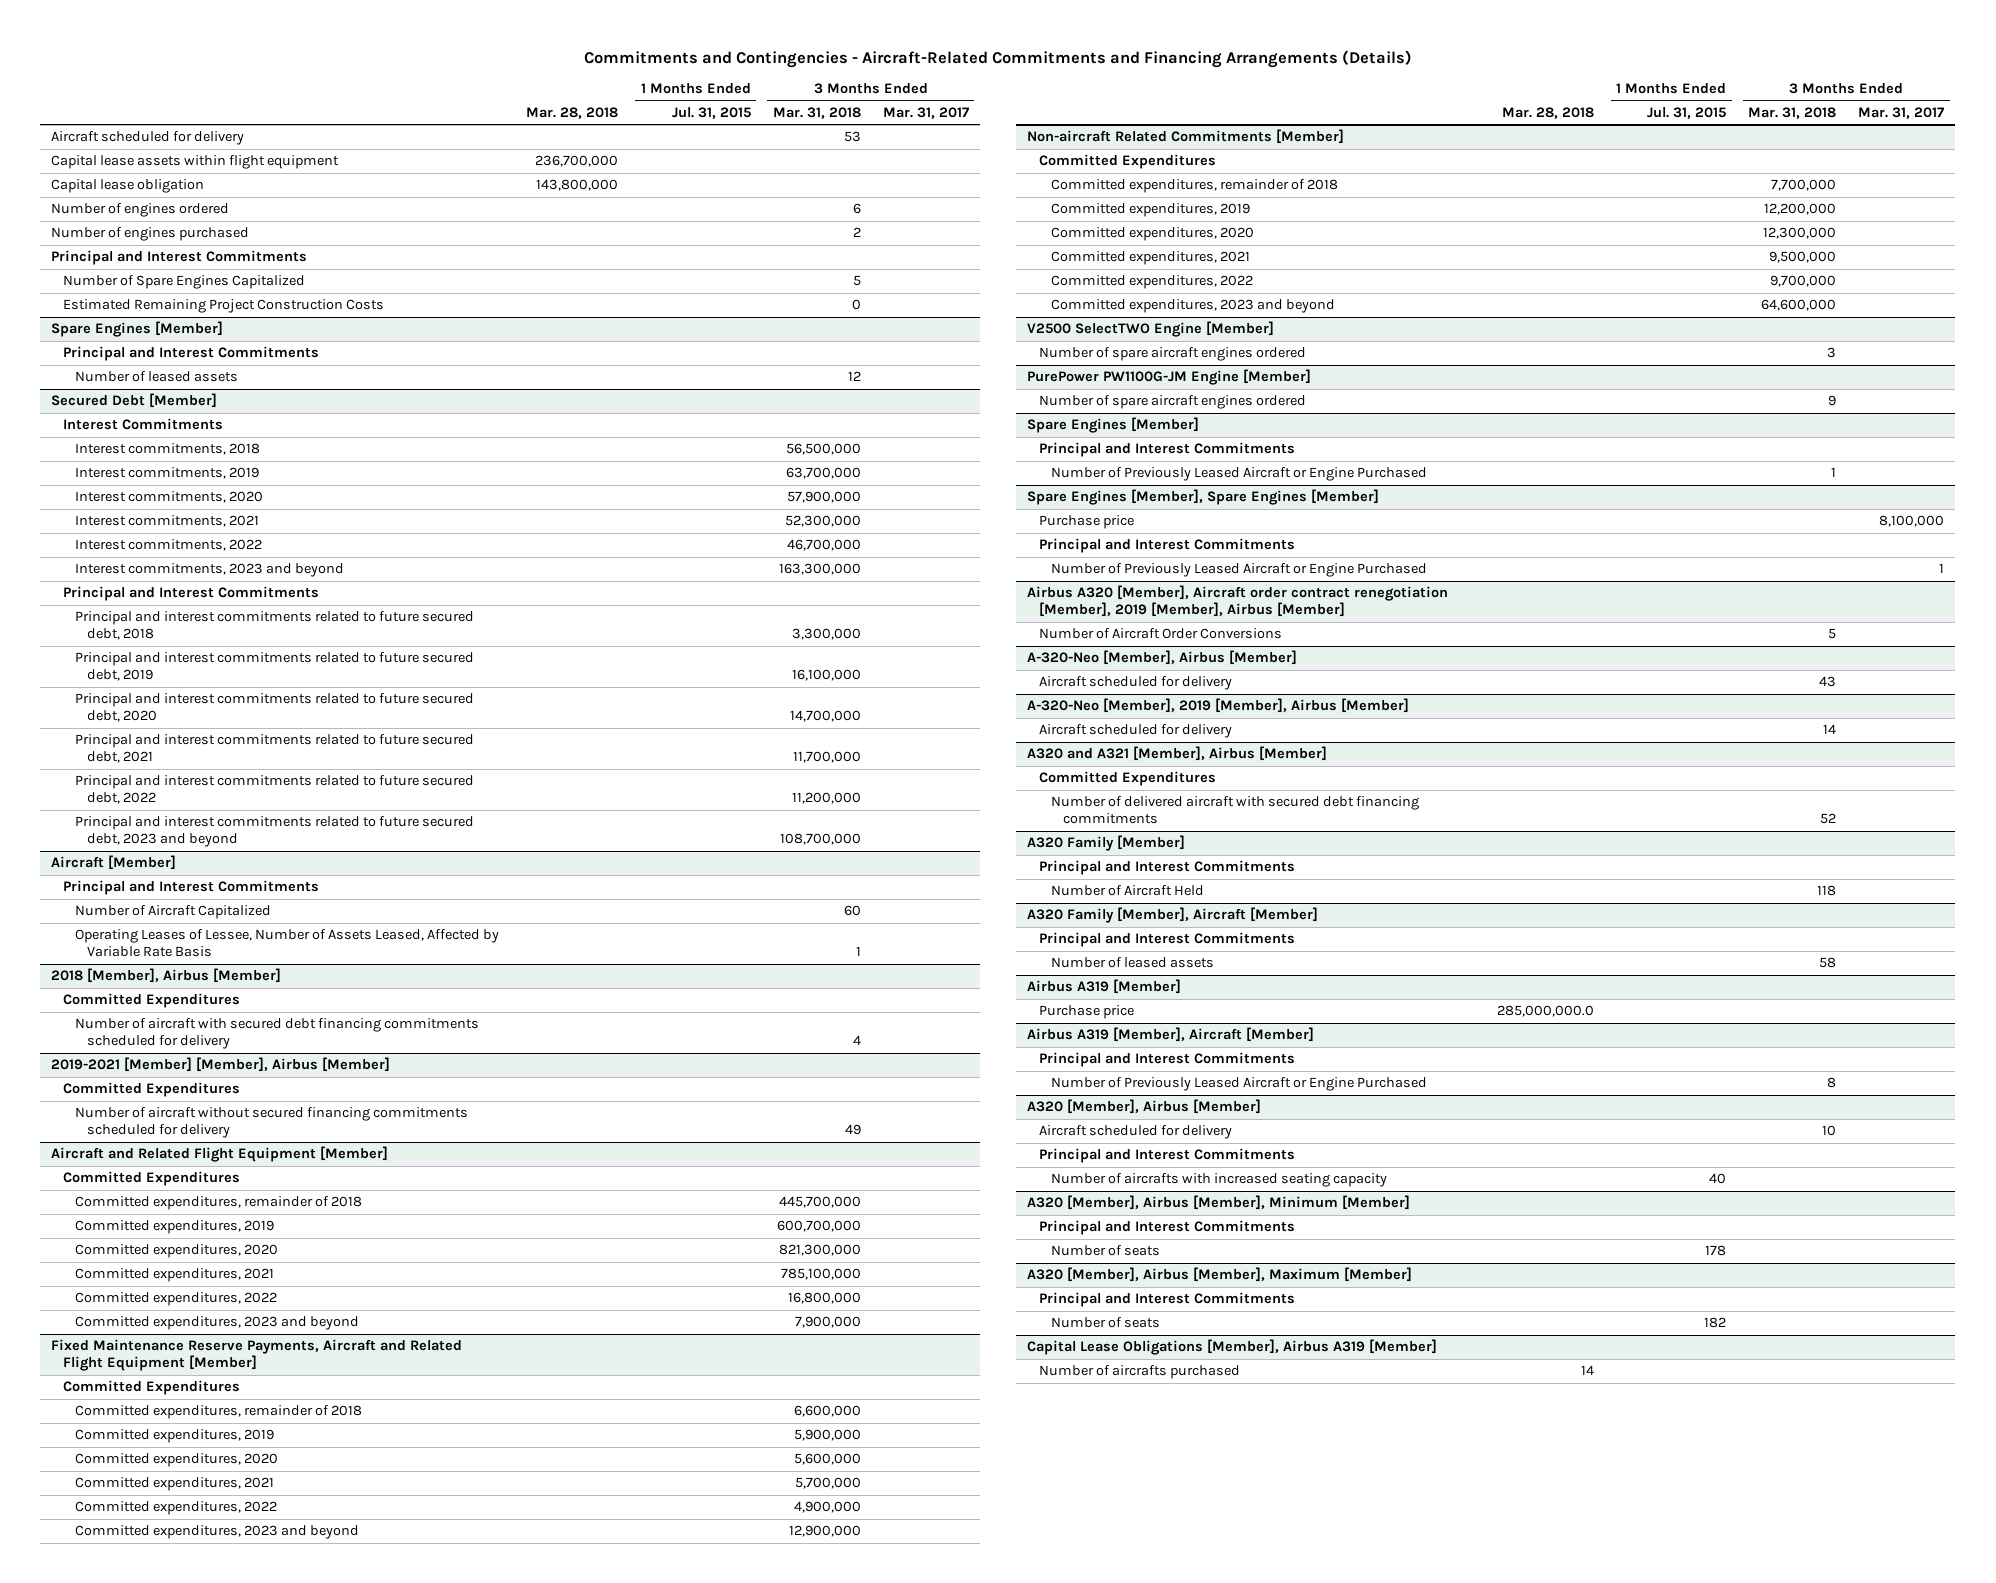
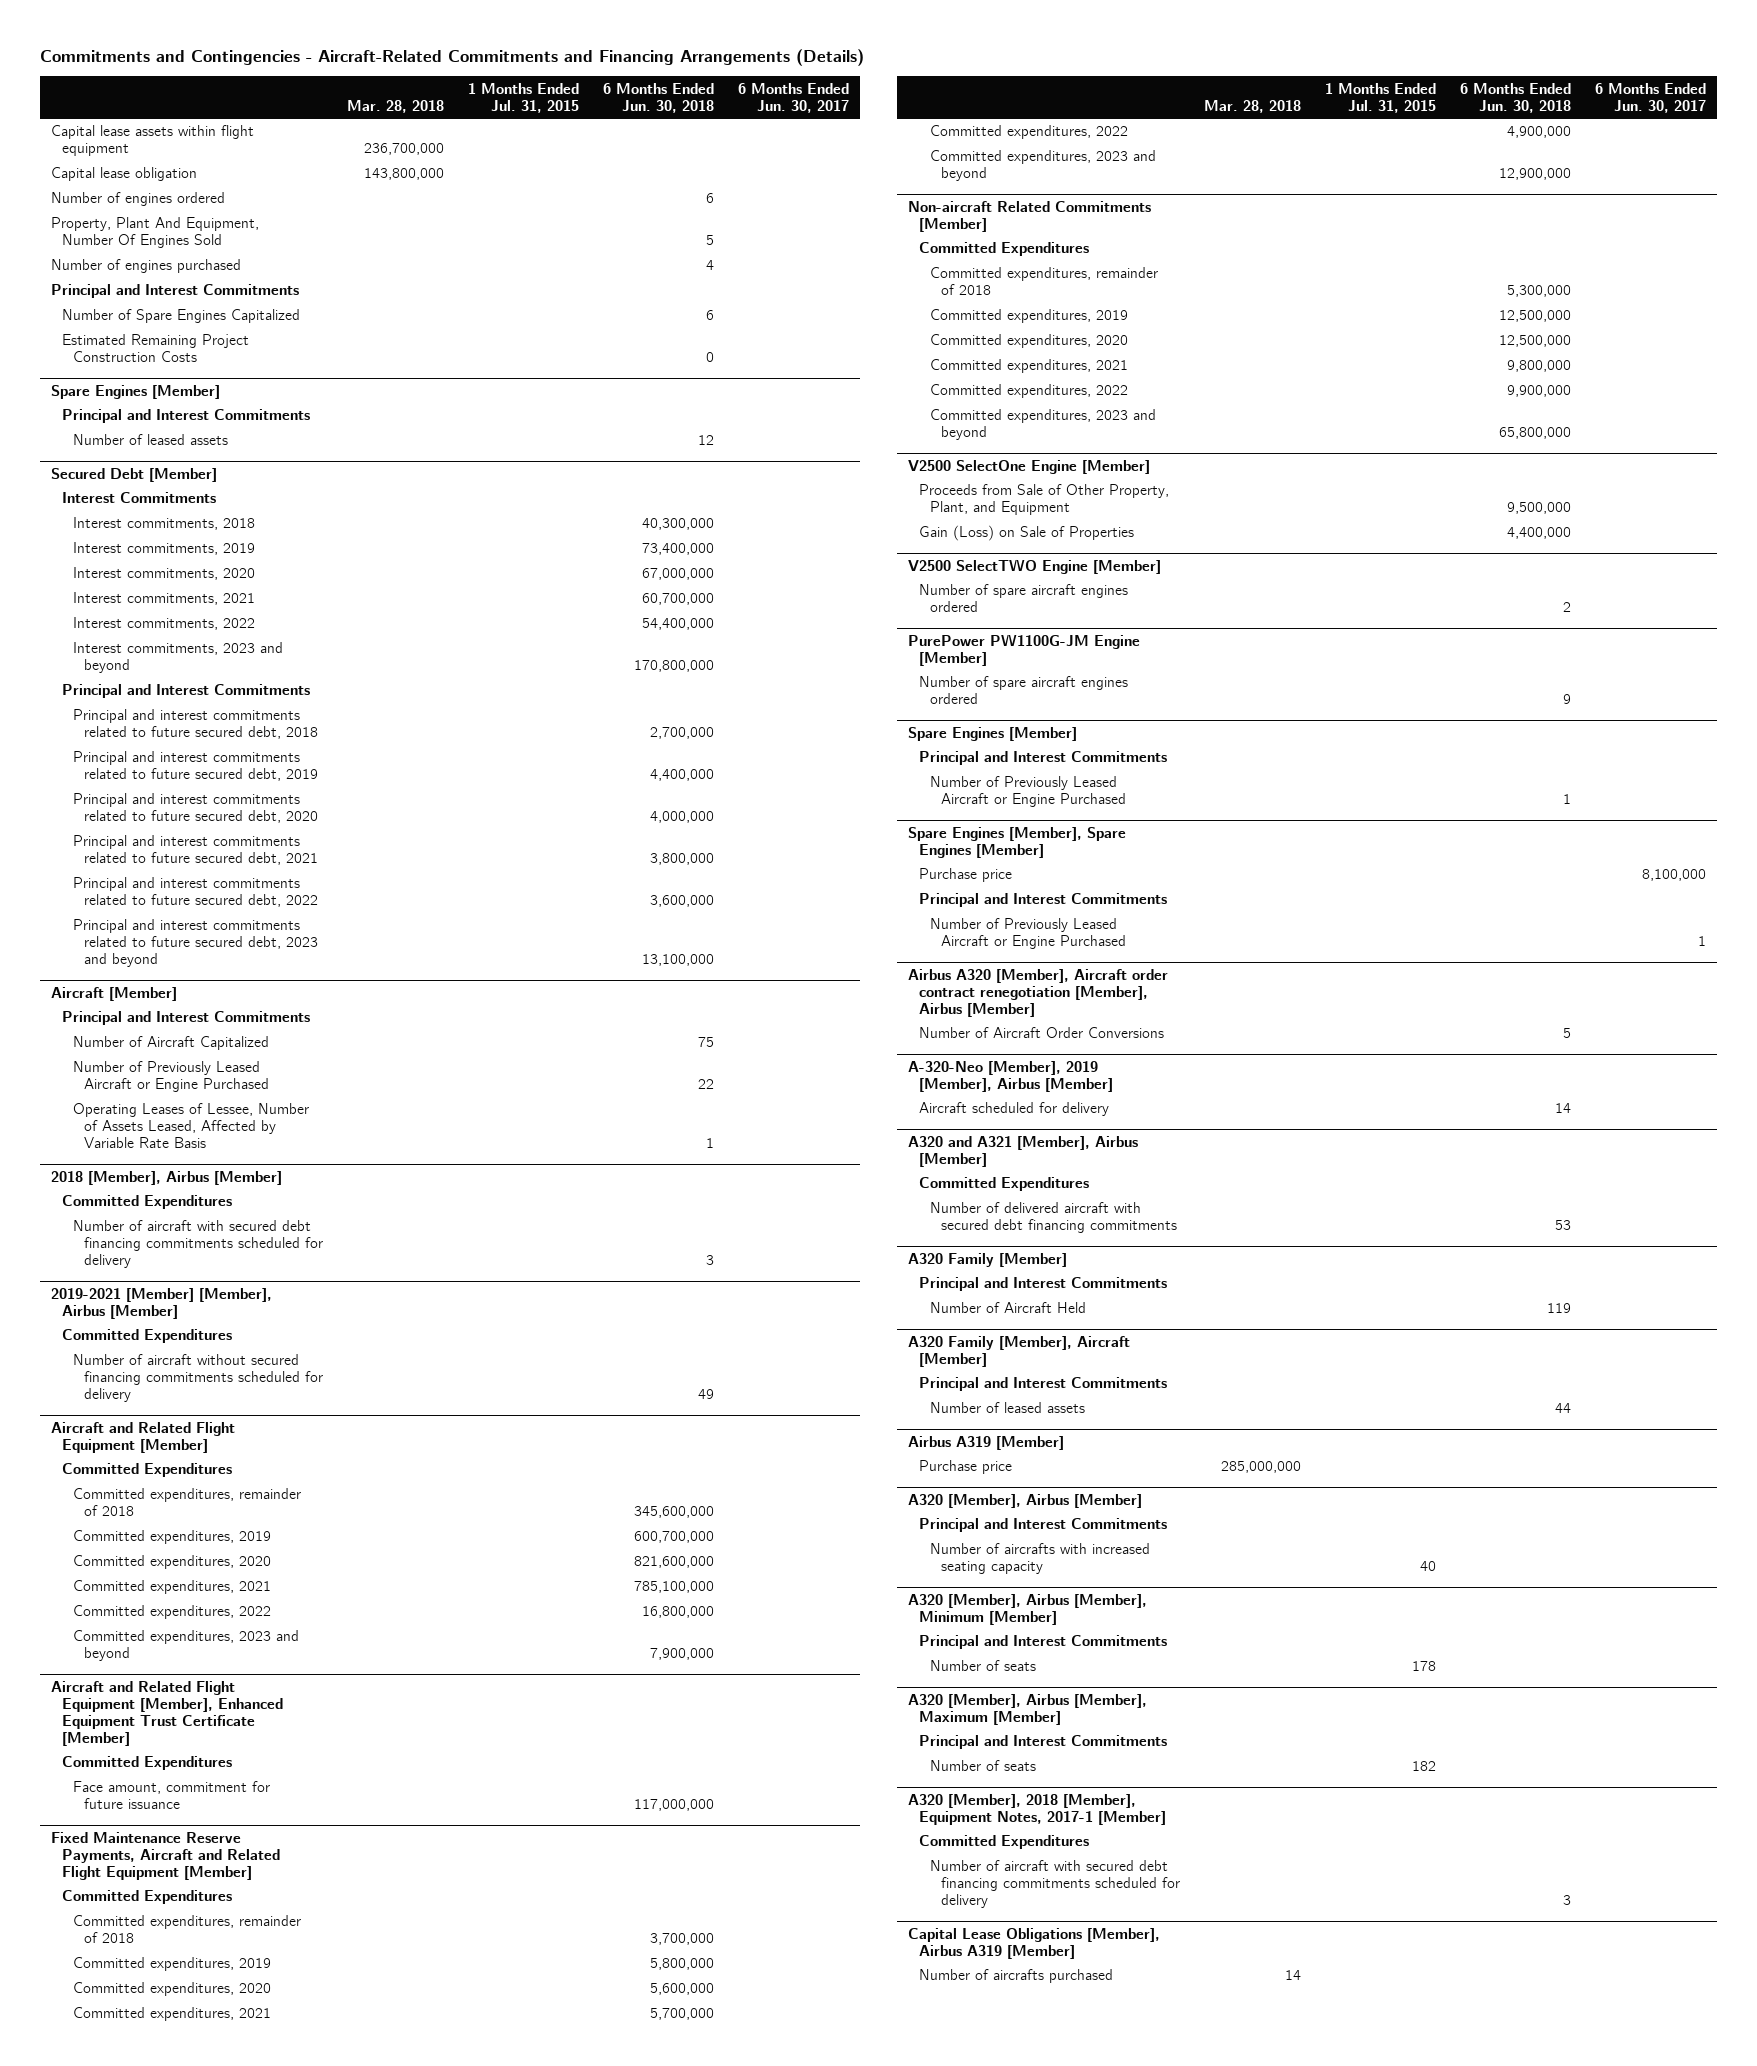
- | Mar. 28, 2018 | 1 Months Ended Jul. 31, 2015 | 3 Months Ended Mar. 31, 2018 | 3 Months Ended Mar. 31, 2017
+ | Mar. 28, 2018 | 1 Months Ended Jul. 31, 2015 | 6 Months Ended Jun. 30, 2018 | 6 Months Ended Jun. 30, 2017
- Aircraft scheduled for delivery | | | 53 |
+ Property, Plant And Equipment, Number Of Engines Sold | | | 5 |
@ Aircraft [Member]
+ Number of Previously Leased Aircraft or Engine Purchased | | | 22 |
+ Aircraft and Related Flight Equipment [Member], Enhanced Equipment Trust Certificate [Member]
+ Committed Expenditures
+ Face amount, commitment for future issuance | | | 117,000,000 |
+ V2500 SelectOne Engine [Member]
+ Proceeds from Sale of Other Property, Plant, and Equipment | | | 9,500,000 |
+ Gain (Loss) on Sale of Properties | | | 4,400,000 |
- Airbus A320 [Member], Aircraft order contract renegotiation [Member], 2019 [Member], Airbus [Member]
+ Airbus A320 [Member], Aircraft order contract renegotiation [Member], Airbus [Member]
- A-320-Neo [Member], Airbus [Member]
- Aircraft scheduled for delivery | | | 43 |
@ Airbus A319 [Member]
- Purchase price | 285,000,000.0 | | |
- Airbus A319 [Member], Aircraft [Member]
- Principal and Interest Commitments
- Number of Previously Leased Aircraft or Engine Purchased | | | 8 |
@ Airbus A319 [Member]
+ Purchase price | 285,000,000 | | |
@ A320 [Member], Airbus [Member]
- Aircraft scheduled for delivery | | | 10 |
+ A320 [Member], 2018 [Member], Equipment Notes, 2017-1 [Member]
+ Committed Expenditures
+ Number of aircraft with secured debt financing commitments scheduled for delivery | | | 3 |

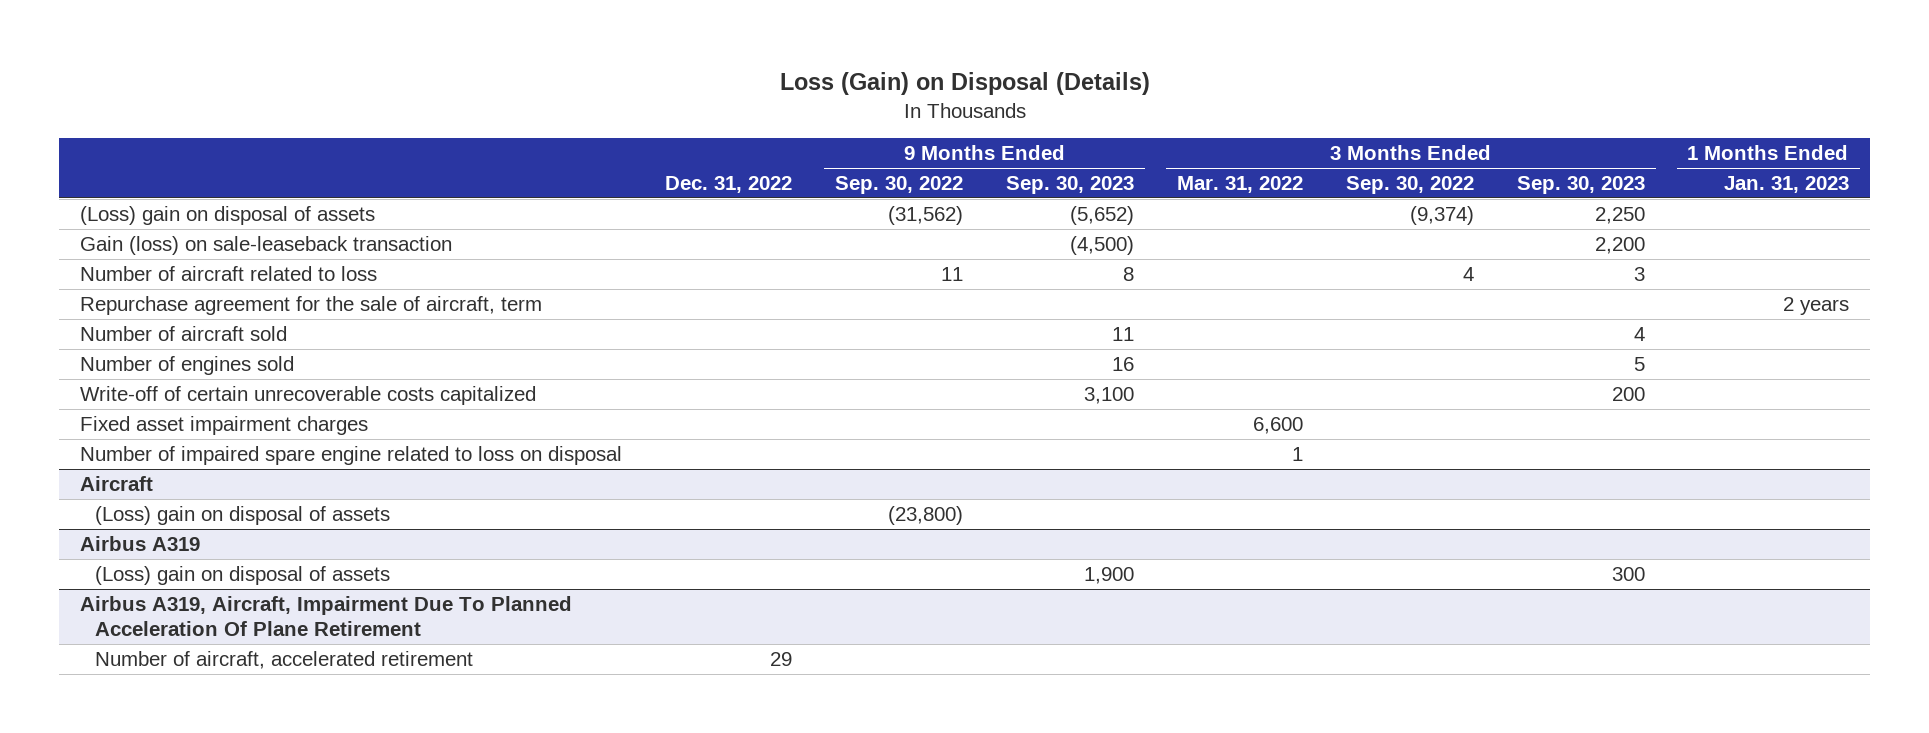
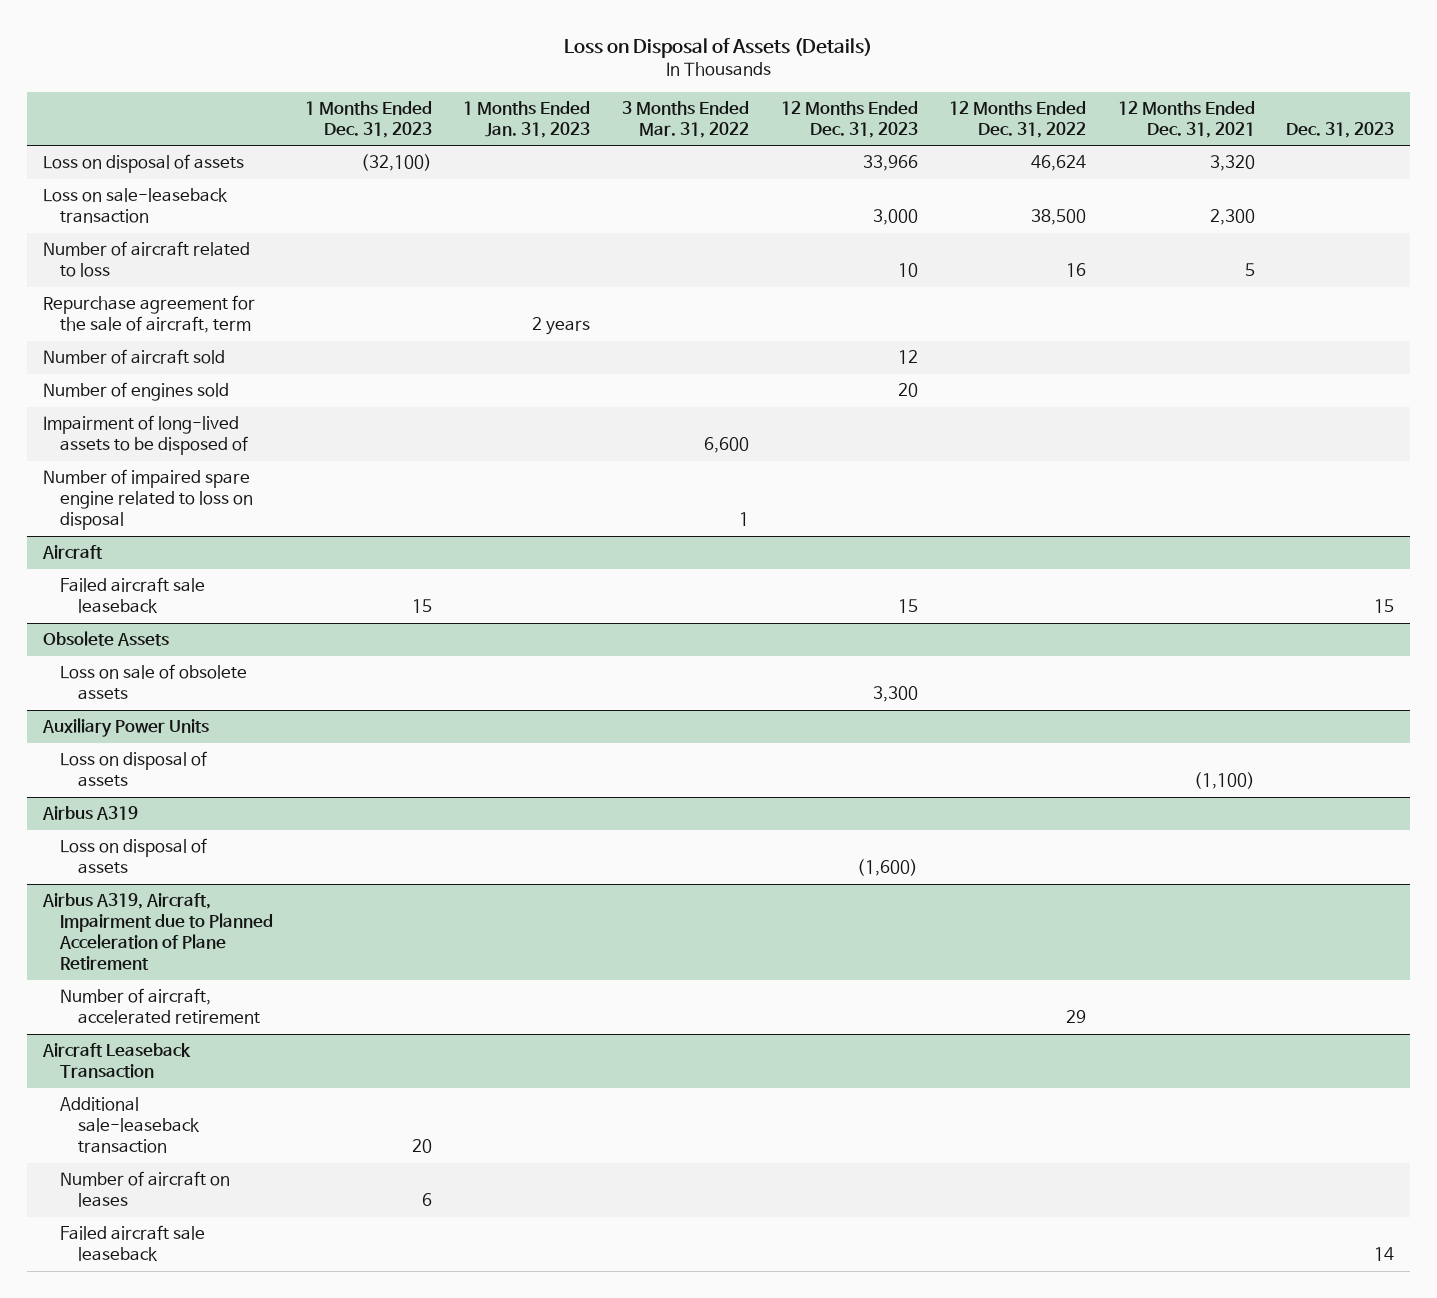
- Loss (Gain) on Disposal (Details)
+ Loss on Disposal of Assets (Details)
- | Dec. 31, 2022 | 9 Months Ended Sep. 30, 2022 | 9 Months Ended Sep. 30, 2023 | 3 Months Ended Mar. 31, 2022 | 3 Months Ended Sep. 30, 2022 | 3 Months Ended Sep. 30, 2023 | 1 Months Ended Jan. 31, 2023
+ | 1 Months Ended Dec. 31, 2023 | 1 Months Ended Jan. 31, 2023 | 3 Months Ended Mar. 31, 2022 | 12 Months Ended Dec. 31, 2023 | 12 Months Ended Dec. 31, 2022 | 12 Months Ended Dec. 31, 2021 | Dec. 31, 2023
- (Loss) gain on disposal of assets | | (31,562) | (5,652) | | (9,374) | 2,250 |
- Gain (loss) on sale-leaseback transaction | | | (4,500) | | | 2,200 |
+ Loss on disposal of assets | (32,100) | | | 33,966 | 46,624 | 3,320 |
+ Loss on sale-leaseback transaction | | | | 3,000 | 38,500 | 2,300 |
- Write-off of certain unrecoverable costs capitalized | | | 3,100 | | | 200 |
- Fixed asset impairment charges | | | | 6,600 | | |
+ Impairment of long-lived assets to be disposed of | | | 6,600 | | | |
@ Aircraft
- (Loss) gain on disposal of assets | | (23,800) | | | | |
+ Failed aircraft sale leaseback | 15 | | | 15 | | | 15
+ Obsolete Assets
+ Loss on sale of obsolete assets | | | | 3,300 | | |
+ Auxiliary Power Units
+ Loss on disposal of assets | | | | | | (1,100) |
@ Airbus A319
- (Loss) gain on disposal of assets | | | 1,900 | | | 300 |
- Airbus A319, Aircraft, Impairment Due To Planned Acceleration Of Plane Retirement
@ Airbus A319
+ Loss on disposal of assets | | | | (1,600) | | |
+ Airbus A319, Aircraft, Impairment due to Planned Acceleration of Plane Retirement
+ Aircraft Leaseback Transaction
+ Additional sale-leaseback transaction | 20 | | | | | |
+ Number of aircraft on leases | 6 | | | | | |
+ Failed aircraft sale leaseback | | | | | | | 14

